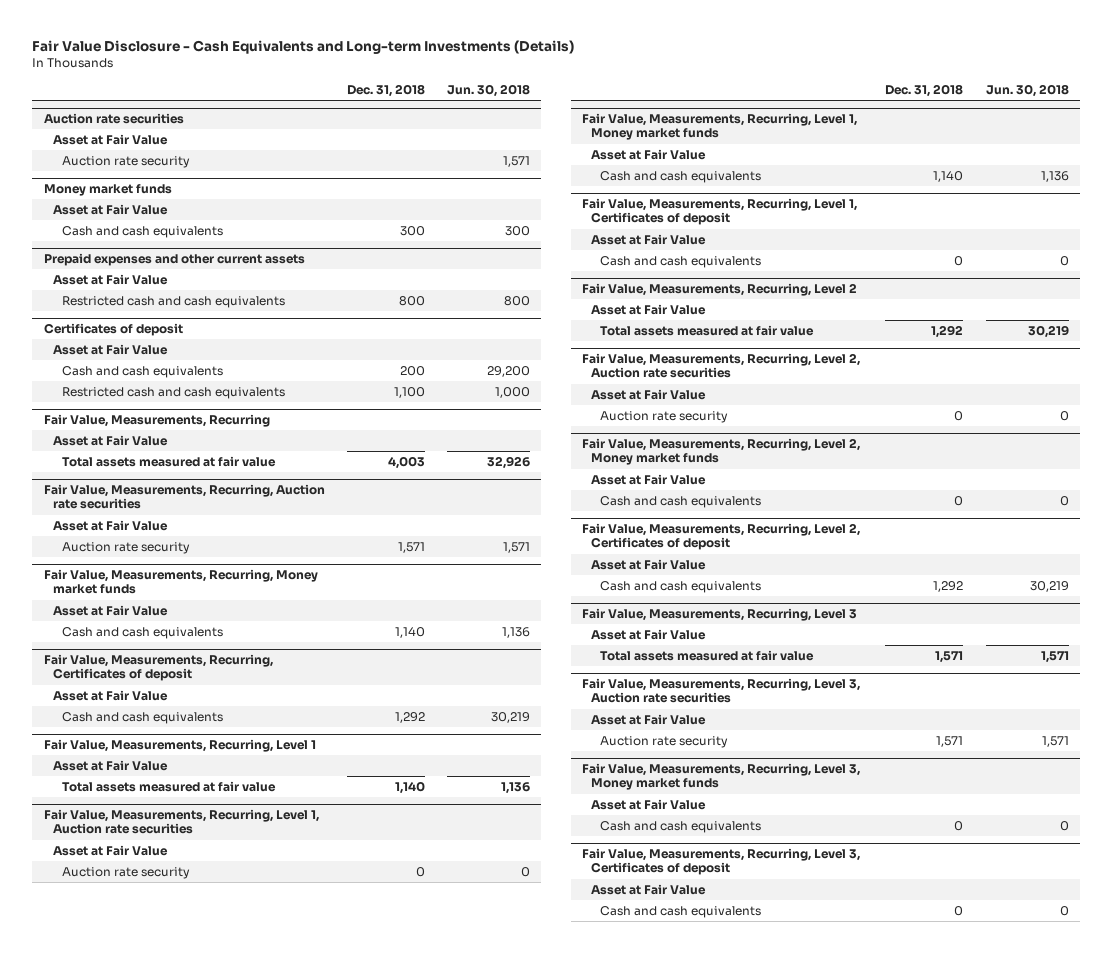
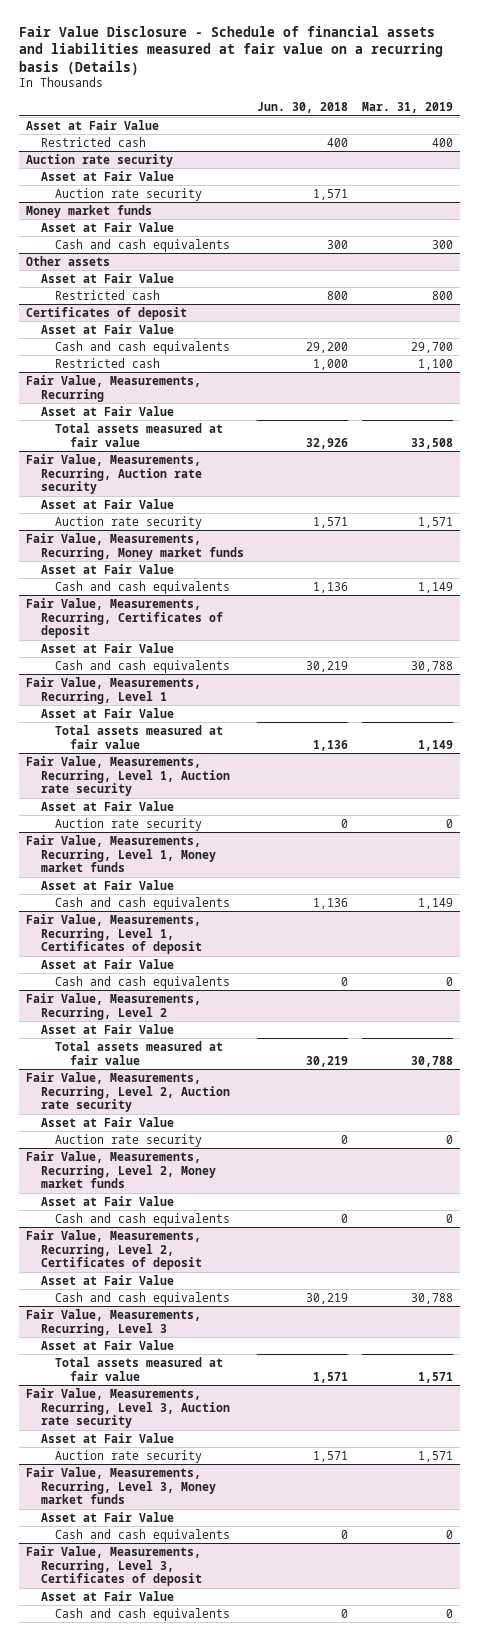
- Fair Value Disclosure - Cash Equivalents and Long-term Investments (Details)
+ Fair Value Disclosure - Schedule of financial assets and liabilities measured at fair value on a recurring basis (Details)
- | Dec. 31, 2018 | Jun. 30, 2018
+ | Jun. 30, 2018 | Mar. 31, 2019
- Auction rate securities
+ Restricted cash | 400 | 400
+ Auction rate security
+ Asset at Fair Value
- Prepaid expenses and other current assets
+ Other assets
- Restricted cash and cash equivalents | 800 | 800
+ Restricted cash | 800 | 800
@ Certificates of deposit
- Restricted cash and cash equivalents | 1,100 | 1,000
+ Restricted cash | 1,000 | 1,100
- Fair Value, Measurements, Recurring, Auction rate securities
+ Fair Value, Measurements, Recurring, Auction rate security
- Fair Value, Measurements, Recurring, Level 1, Auction rate securities
+ Fair Value, Measurements, Recurring, Level 1, Auction rate security
- Fair Value, Measurements, Recurring, Level 2, Auction rate securities
+ Fair Value, Measurements, Recurring, Level 2, Auction rate security
- Fair Value, Measurements, Recurring, Level 3, Auction rate securities
+ Fair Value, Measurements, Recurring, Level 3, Auction rate security

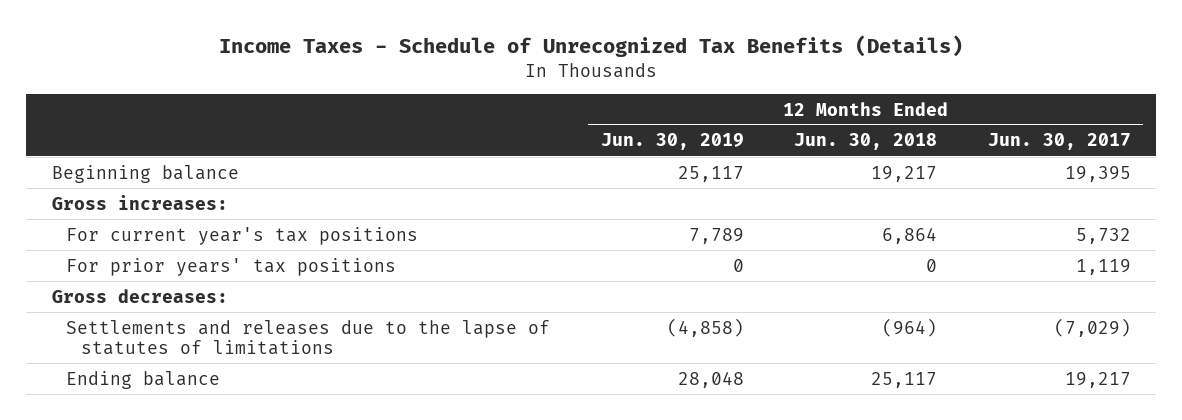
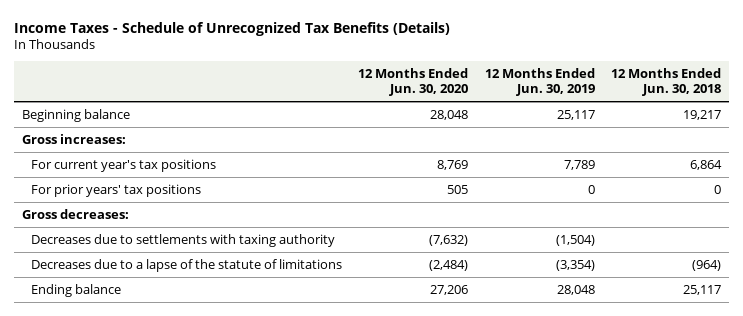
- | 12 Months Ended Jun. 30, 2019 | 12 Months Ended Jun. 30, 2018 | 12 Months Ended Jun. 30, 2017
+ | 12 Months Ended Jun. 30, 2020 | 12 Months Ended Jun. 30, 2019 | 12 Months Ended Jun. 30, 2018
- Settlements and releases due to the lapse of statutes of limitations | (4,858) | (964) | (7,029)
+ Decreases due to settlements with taxing authority | (7,632) | (1,504) |
+ Decreases due to a lapse of the statute of limitations | (2,484) | (3,354) | (964)

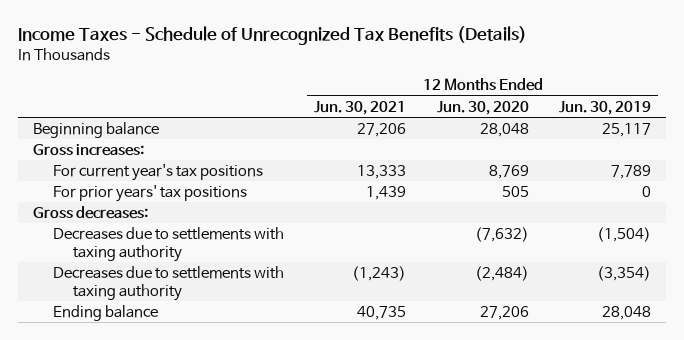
- | 12 Months Ended Jun. 30, 2020 | 12 Months Ended Jun. 30, 2019 | 12 Months Ended Jun. 30, 2018
+ | 12 Months Ended Jun. 30, 2021 | 12 Months Ended Jun. 30, 2020 | 12 Months Ended Jun. 30, 2019
- Decreases due to a lapse of the statute of limitations | (2,484) | (3,354) | (964)
+ Decreases due to settlements with taxing authority | (1,243) | (2,484) | (3,354)

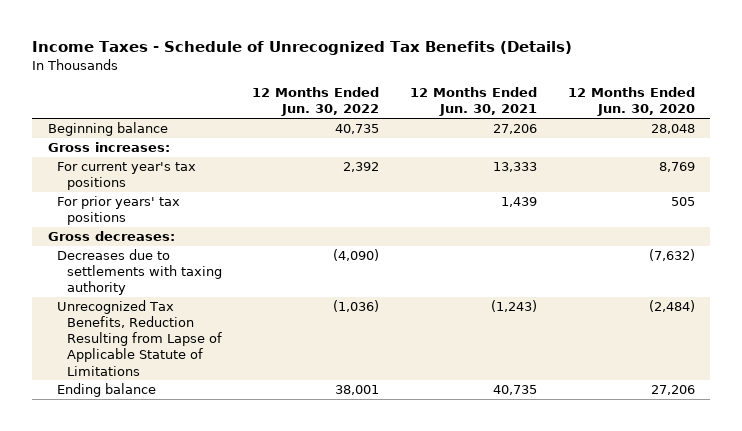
- | 12 Months Ended Jun. 30, 2021 | 12 Months Ended Jun. 30, 2020 | 12 Months Ended Jun. 30, 2019
+ | 12 Months Ended Jun. 30, 2022 | 12 Months Ended Jun. 30, 2021 | 12 Months Ended Jun. 30, 2020
- Decreases due to settlements with taxing authority | (1,243) | (2,484) | (3,354)
+ Unrecognized Tax Benefits, Reduction Resulting from Lapse of Applicable Statute of Limitations | (1,036) | (1,243) | (2,484)

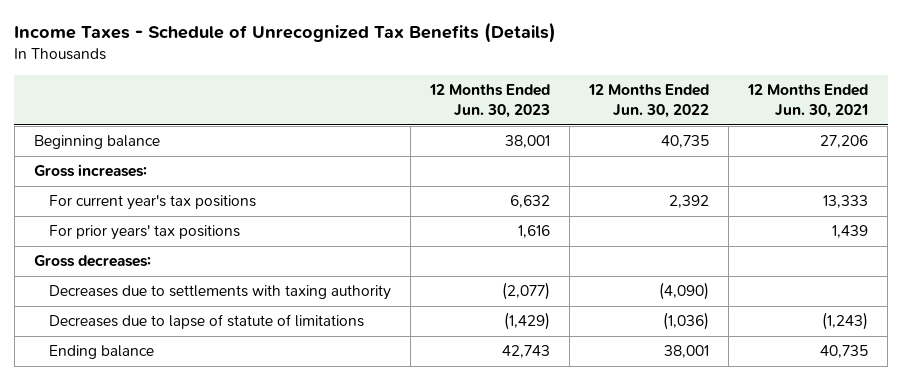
- | 12 Months Ended Jun. 30, 2022 | 12 Months Ended Jun. 30, 2021 | 12 Months Ended Jun. 30, 2020
+ | 12 Months Ended Jun. 30, 2023 | 12 Months Ended Jun. 30, 2022 | 12 Months Ended Jun. 30, 2021
- Unrecognized Tax Benefits, Reduction Resulting from Lapse of Applicable Statute of Limitations | (1,036) | (1,243) | (2,484)
+ Decreases due to lapse of statute of limitations | (1,429) | (1,036) | (1,243)

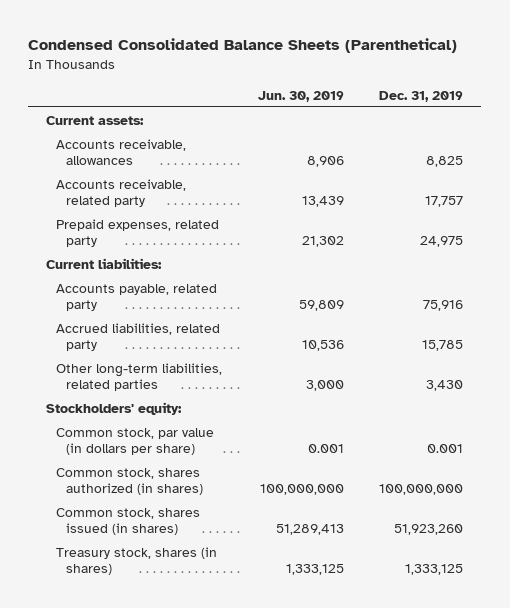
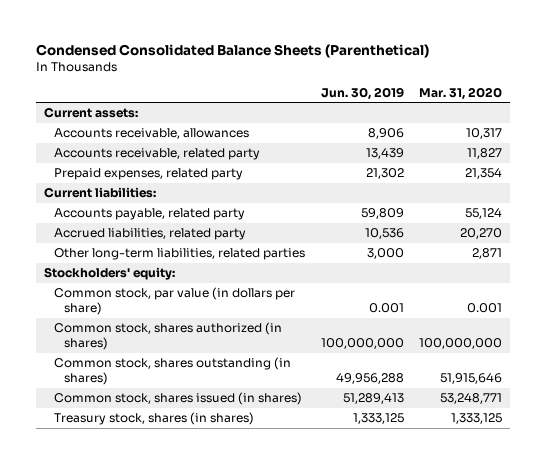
- | Jun. 30, 2019 | Dec. 31, 2019
+ | Jun. 30, 2019 | Mar. 31, 2020
+ Common stock, shares outstanding (in shares) | 49,956,288 | 51,915,646

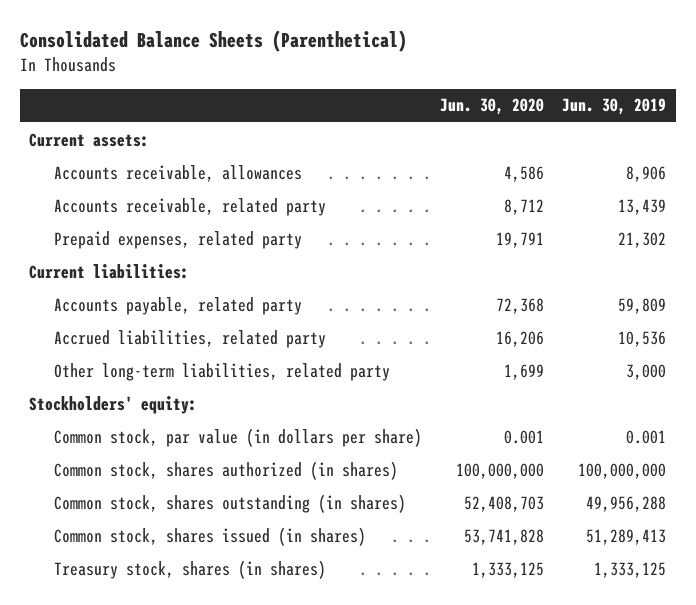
- Condensed Consolidated Balance Sheets (Parenthetical)
+ Consolidated Balance Sheets (Parenthetical)
- | Jun. 30, 2019 | Mar. 31, 2020
+ | Jun. 30, 2020 | Jun. 30, 2019
- Other long-term liabilities, related parties | 3,000 | 2,871
+ Other long-term liabilities, related party | 1,699 | 3,000

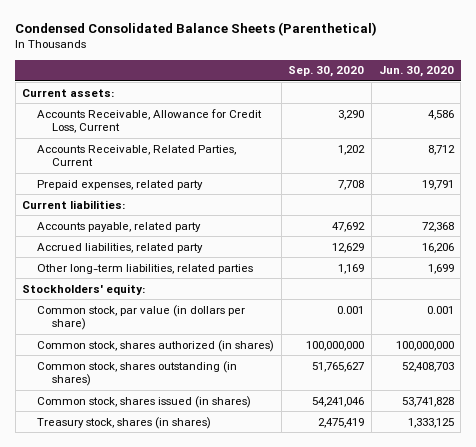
- Consolidated Balance Sheets (Parenthetical)
+ Condensed Consolidated Balance Sheets (Parenthetical)
- | Jun. 30, 2020 | Jun. 30, 2019
+ | Sep. 30, 2020 | Jun. 30, 2020
- Accounts receivable, allowances | 4,586 | 8,906
- Accounts receivable, related party | 8,712 | 13,439
+ Accounts Receivable, Allowance for Credit Loss, Current | 3,290 | 4,586
+ Accounts Receivable, Related Parties, Current | 1,202 | 8,712
- Other long-term liabilities, related party | 1,699 | 3,000
+ Other long-term liabilities, related parties | 1,169 | 1,699

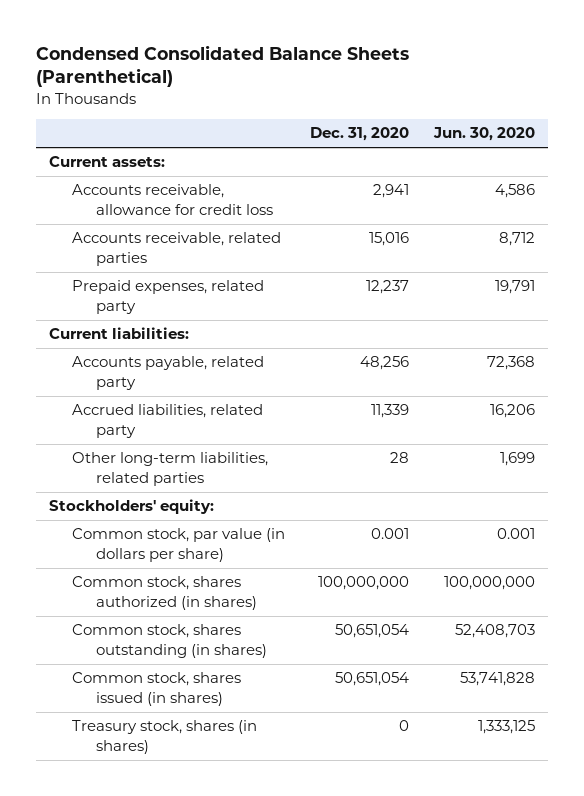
- | Sep. 30, 2020 | Jun. 30, 2020
+ | Dec. 31, 2020 | Jun. 30, 2020
- Accounts Receivable, Allowance for Credit Loss, Current | 3,290 | 4,586
- Accounts Receivable, Related Parties, Current | 1,202 | 8,712
+ Accounts receivable, allowance for credit loss | 2,941 | 4,586
+ Accounts receivable, related parties | 15,016 | 8,712

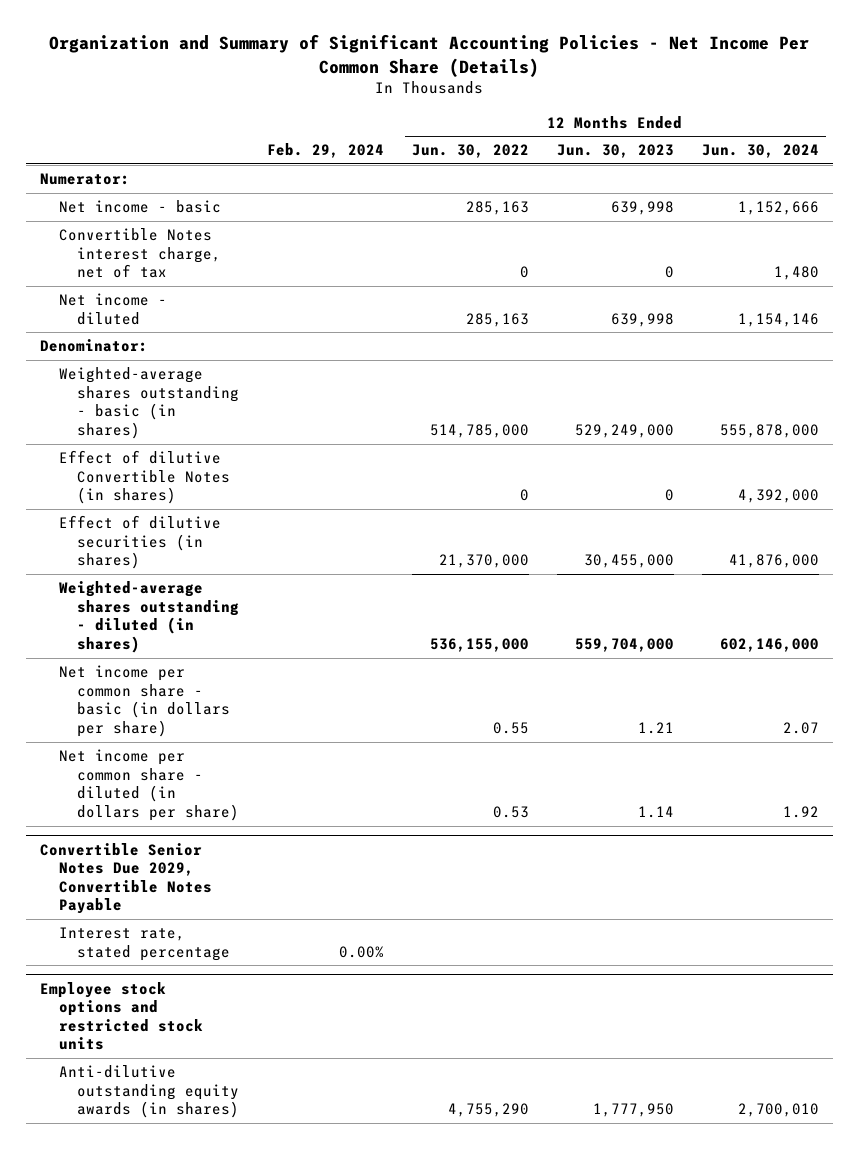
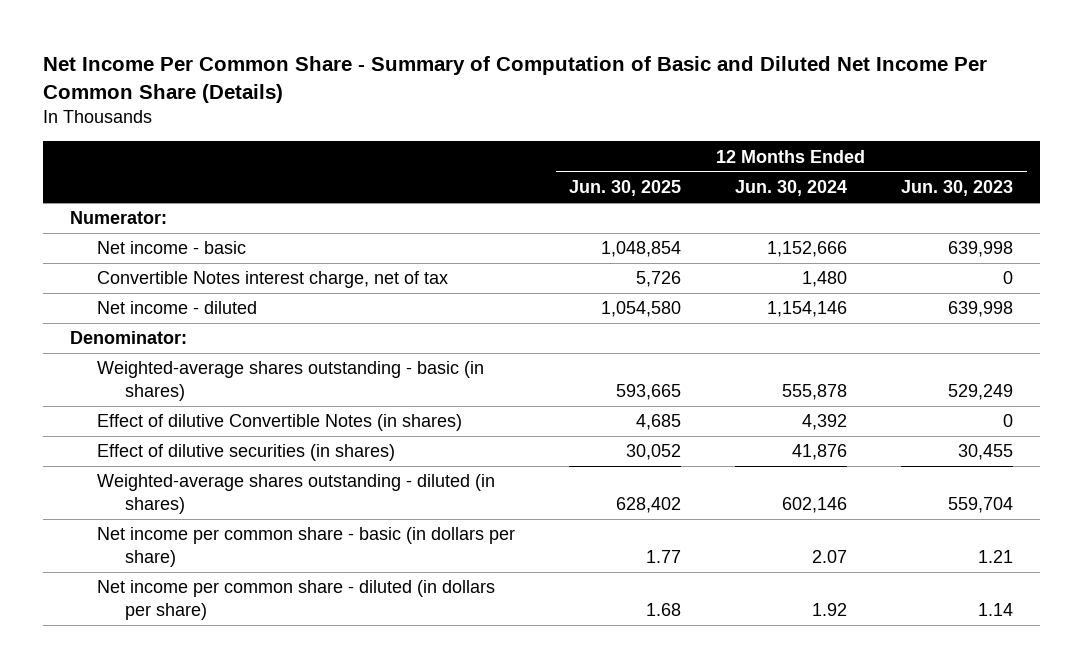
- Organization and Summary of Significant Accounting Policies - Net Income Per Common Share (Details)
+ Net Income Per Common Share - Summary of Computation of Basic and Diluted Net Income Per Common Share (Details)
- | Feb. 29, 2024 | 12 Months Ended Jun. 30, 2022 | 12 Months Ended Jun. 30, 2023 | 12 Months Ended Jun. 30, 2024
+ | 12 Months Ended Jun. 30, 2025 | 12 Months Ended Jun. 30, 2024 | 12 Months Ended Jun. 30, 2023
- Weighted-average shares outstanding - basic (in shares) | | 514,785,000 | 529,249,000 | 555,878,000
- Effect of dilutive Convertible Notes (in shares) | | 0 | 0 | 4,392,000
- Effect of dilutive securities (in shares) | | 21,370,000 | 30,455,000 | 41,876,000
- Weighted-average shares outstanding - diluted (in shares) | | 536,155,000 | 559,704,000 | 602,146,000
+ Weighted-average shares outstanding - basic (in shares) | 593,665 | 555,878 | 529,249
+ Effect of dilutive Convertible Notes (in shares) | 4,685 | 4,392 | 0
+ Effect of dilutive securities (in shares) | 30,052 | 41,876 | 30,455
+ Weighted-average shares outstanding - diluted (in shares) | 628,402 | 602,146 | 559,704
- Convertible Senior Notes Due 2029, Convertible Notes Payable
- Interest rate, stated percentage | 0.00% | | |
- Employee stock options and restricted stock units
- Anti-dilutive outstanding equity awards (in shares) | | 4,755,290 | 1,777,950 | 2,700,010

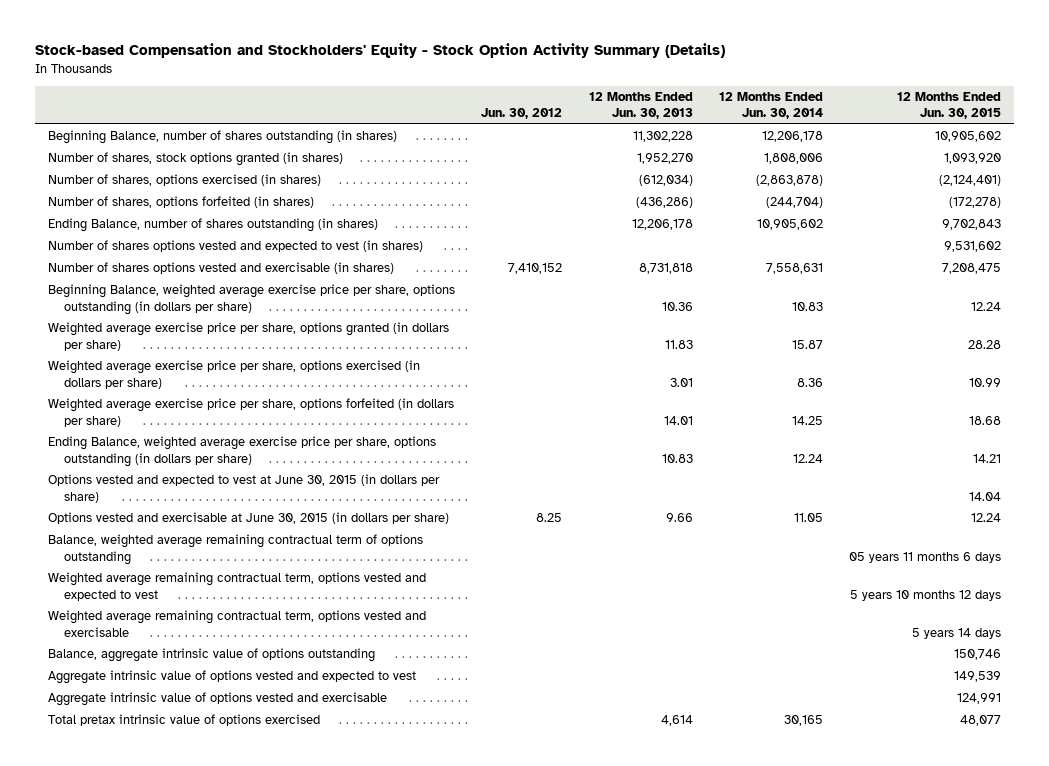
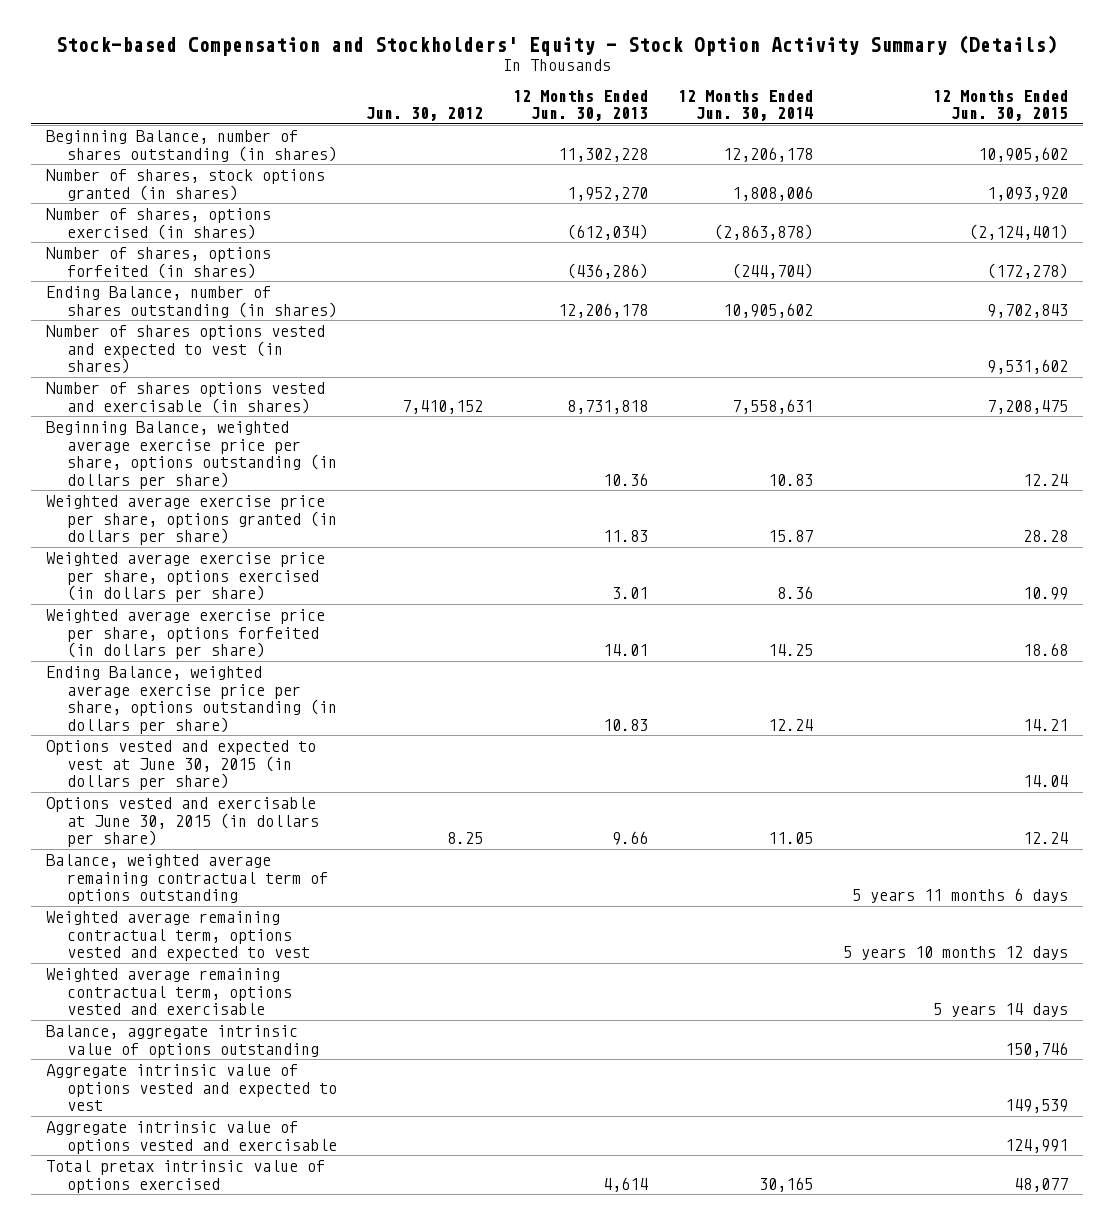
- Balance, weighted average remaining contractual term of options outstanding | | | | 05 years 11 months 6 days
+ Balance, weighted average remaining contractual term of options outstanding | | | | 5 years 11 months 6 days

